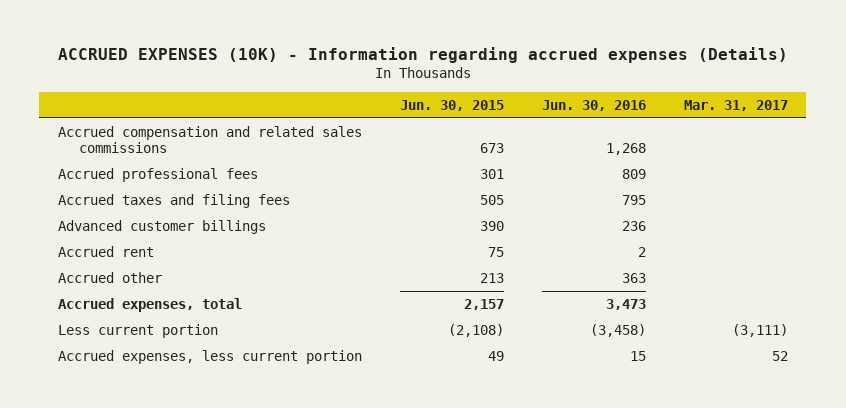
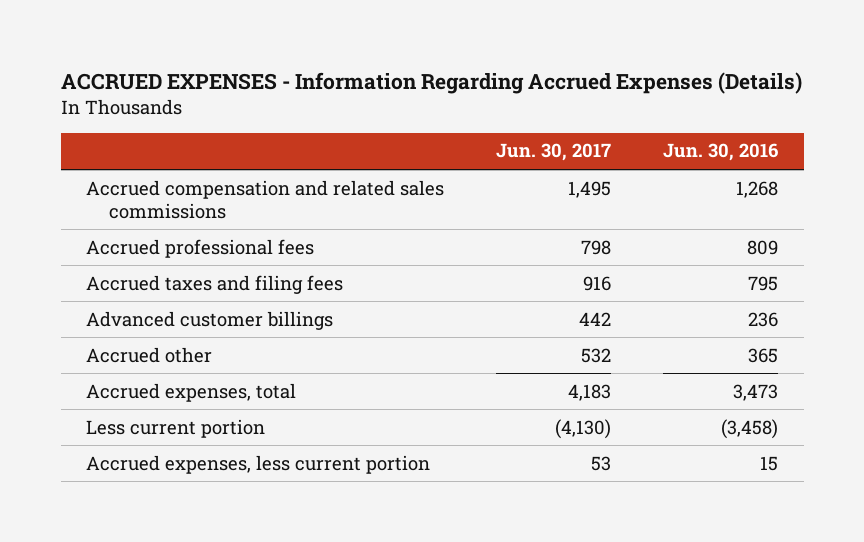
- ACCRUED EXPENSES (10K) - Information regarding accrued expenses (Details)
+ ACCRUED EXPENSES - Information Regarding Accrued Expenses (Details)
- | Jun. 30, 2015 | Jun. 30, 2016 | Mar. 31, 2017
+ | Jun. 30, 2017 | Jun. 30, 2016
- Accrued rent | 75 | 2 |
- Accrued other | 213 | 363 |
+ Accrued other | 532 | 365

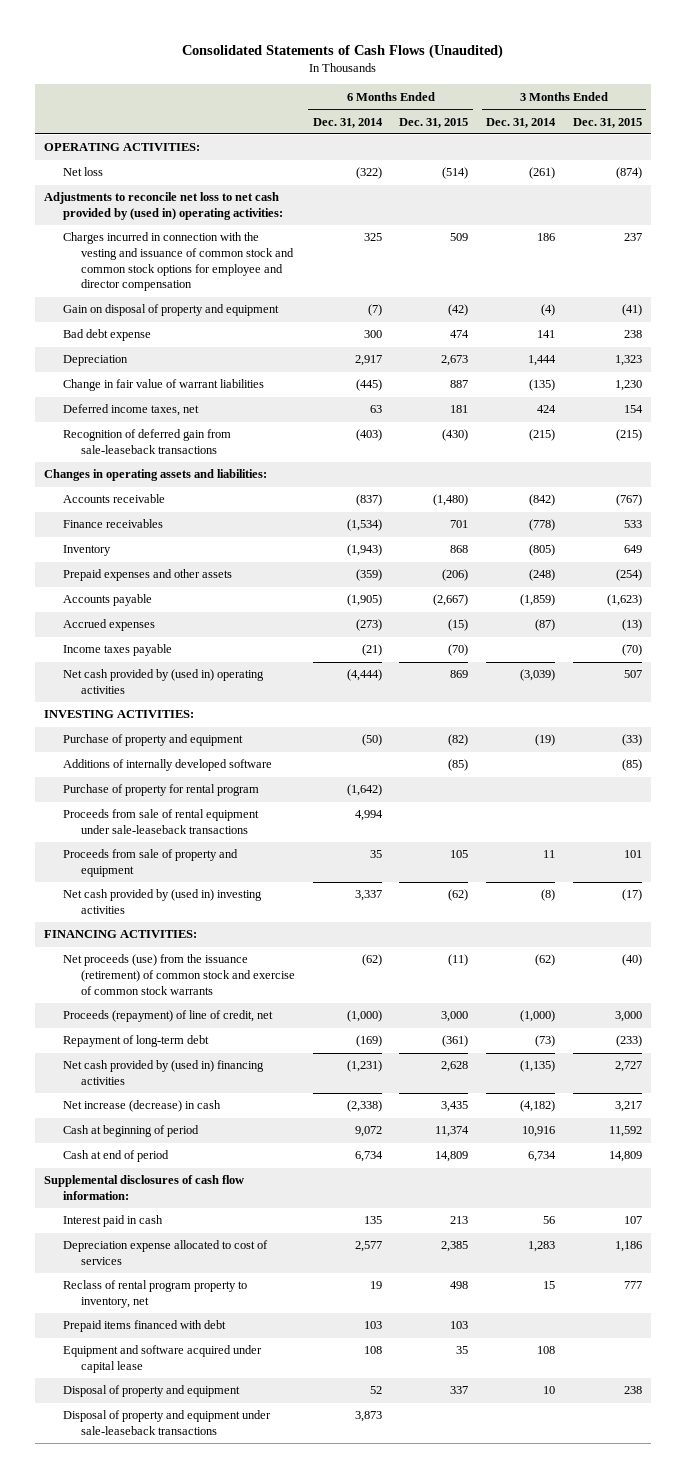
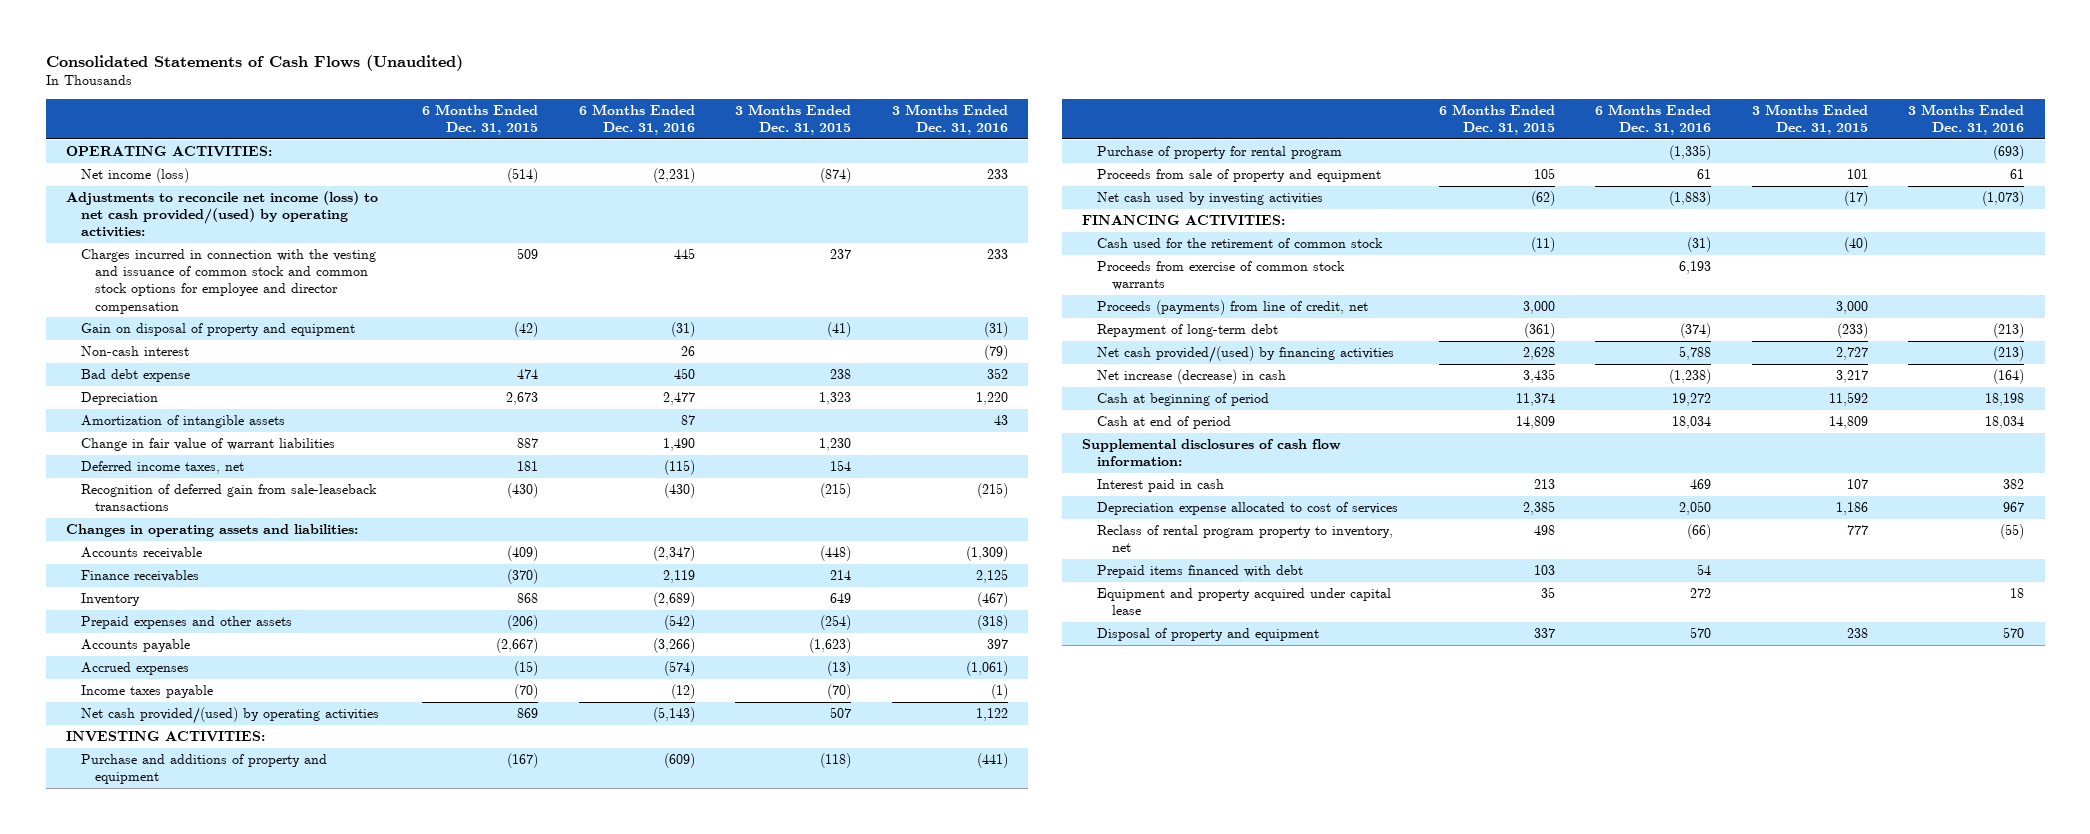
- | 6 Months Ended Dec. 31, 2014 | 6 Months Ended Dec. 31, 2015 | 3 Months Ended Dec. 31, 2014 | 3 Months Ended Dec. 31, 2015
+ | 6 Months Ended Dec. 31, 2015 | 6 Months Ended Dec. 31, 2016 | 3 Months Ended Dec. 31, 2015 | 3 Months Ended Dec. 31, 2016
- Net loss | (322) | (514) | (261) | (874)
- Adjustments to reconcile net loss to net cash provided by (used in) operating activities:
+ Net income (loss) | (514) | (2,231) | (874) | 233
+ Adjustments to reconcile net income (loss) to net cash provided/(used) by operating activities:
+ Non-cash interest | | 26 | | (79)
+ Amortization of intangible assets | | 87 | | 43
- Accounts receivable | (837) | (1,480) | (842) | (767)
- Finance receivables | (1,534) | 701 | (778) | 533
+ Accounts receivable | (409) | (2,347) | (448) | (1,309)
+ Finance receivables | (370) | 2,119 | 214 | 2,125
- Net cash provided by (used in) operating activities | (4,444) | 869 | (3,039) | 507
+ Net cash provided/(used) by operating activities | 869 | (5,143) | 507 | 1,122
- Purchase of property and equipment | (50) | (82) | (19) | (33)
- Additions of internally developed software | | (85) | | (85)
+ Purchase and additions of property and equipment | (167) | (609) | (118) | (441)
- Proceeds from sale of rental equipment under sale-leaseback transactions | 4,994 | | |
- Net cash provided by (used in) investing activities | 3,337 | (62) | (8) | (17)
+ Net cash used by investing activities | (62) | (1,883) | (17) | (1,073)
- Net proceeds (use) from the issuance (retirement) of common stock and exercise of common stock warrants | (62) | (11) | (62) | (40)
- Proceeds (repayment) of line of credit, net | (1,000) | 3,000 | (1,000) | 3,000
+ Cash used for the retirement of common stock | (11) | (31) | (40) |
+ Proceeds from exercise of common stock warrants | | 6,193 | |
+ Proceeds (payments) from line of credit, net | 3,000 | | 3,000 |
- Net cash provided by (used in) financing activities | (1,231) | 2,628 | (1,135) | 2,727
+ Net cash provided/(used) by financing activities | 2,628 | 5,788 | 2,727 | (213)
- Equipment and software acquired under capital lease | 108 | 35 | 108 |
+ Equipment and property acquired under capital lease | 35 | 272 | | 18
- Disposal of property and equipment under sale-leaseback transactions | 3,873 | | |

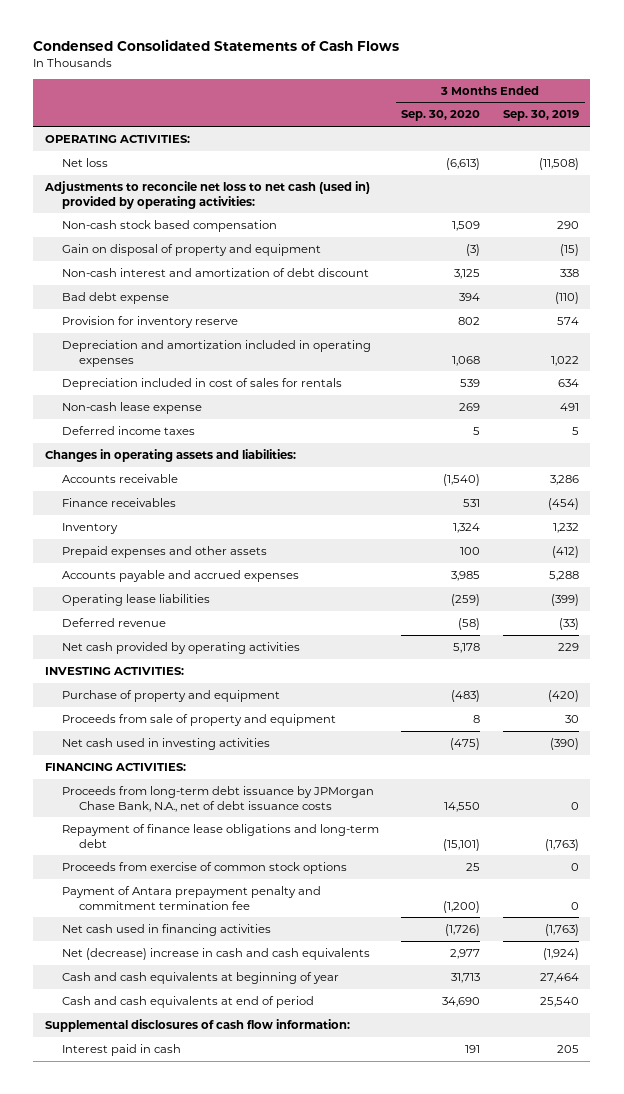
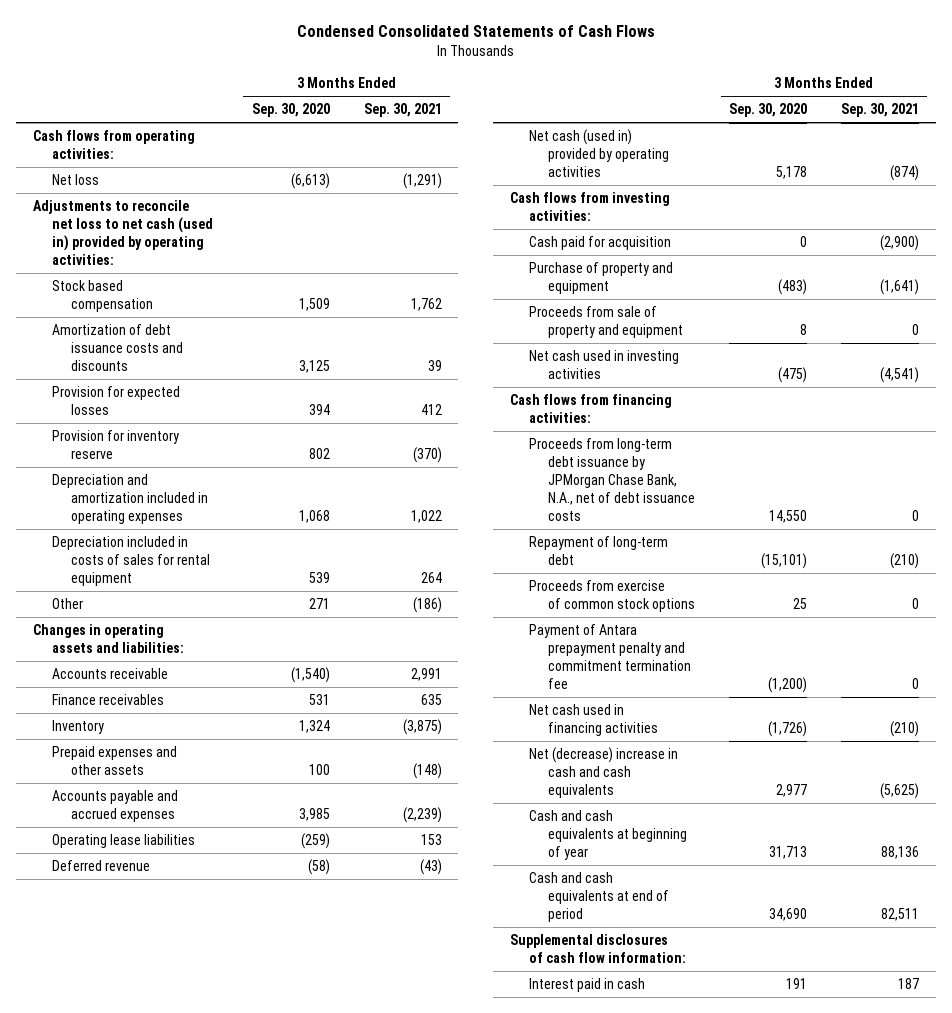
- | 3 Months Ended Sep. 30, 2020 | 3 Months Ended Sep. 30, 2019
+ | 3 Months Ended Sep. 30, 2020 | 3 Months Ended Sep. 30, 2021
- OPERATING ACTIVITIES:
+ Cash flows from operating activities:
- Non-cash stock based compensation | 1,509 | 290
- Gain on disposal of property and equipment | (3) | (15)
- Non-cash interest and amortization of debt discount | 3,125 | 338
- Bad debt expense | 394 | (110)
+ Stock based compensation | 1,509 | 1,762
+ Amortization of debt issuance costs and discounts | 3,125 | 39
+ Provision for expected losses | 394 | 412
- Depreciation included in cost of sales for rentals | 539 | 634
- Non-cash lease expense | 269 | 491
- Deferred income taxes | 5 | 5
+ Depreciation included in costs of sales for rental equipment | 539 | 264
+ Other | 271 | (186)
- Net cash provided by operating activities | 5,178 | 229
- INVESTING ACTIVITIES:
+ Net cash (used in) provided by operating activities | 5,178 | (874)
+ Cash flows from investing activities:
+ Cash paid for acquisition | 0 | (2,900)
- FINANCING ACTIVITIES:
+ Cash flows from financing activities:
- Repayment of finance lease obligations and long-term debt | (15,101) | (1,763)
+ Repayment of long-term debt | (15,101) | (210)

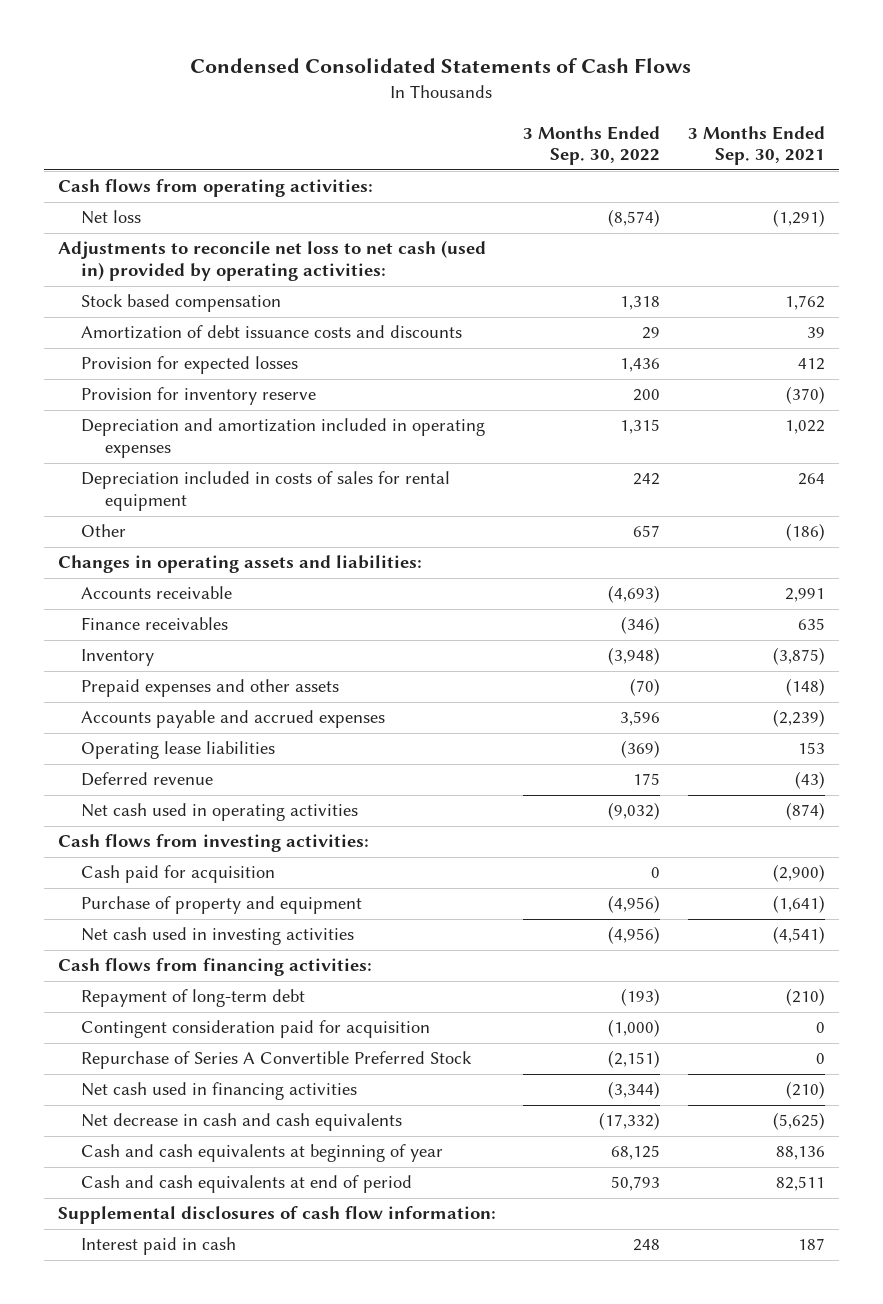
- | 3 Months Ended Sep. 30, 2020 | 3 Months Ended Sep. 30, 2021
+ | 3 Months Ended Sep. 30, 2022 | 3 Months Ended Sep. 30, 2021
- Net cash (used in) provided by operating activities | 5,178 | (874)
+ Net cash used in operating activities | (9,032) | (874)
- Proceeds from sale of property and equipment | 8 | 0
- Proceeds from long-term debt issuance by JPMorgan Chase Bank, N.A., net of debt issuance costs | 14,550 | 0
- Proceeds from exercise of common stock options | 25 | 0
- Payment of Antara prepayment penalty and commitment termination fee | (1,200) | 0
+ Contingent consideration paid for acquisition | (1,000) | 0
+ Repurchase of Series A Convertible Preferred Stock | (2,151) | 0
- Net (decrease) increase in cash and cash equivalents | 2,977 | (5,625)
+ Net decrease in cash and cash equivalents | (17,332) | (5,625)

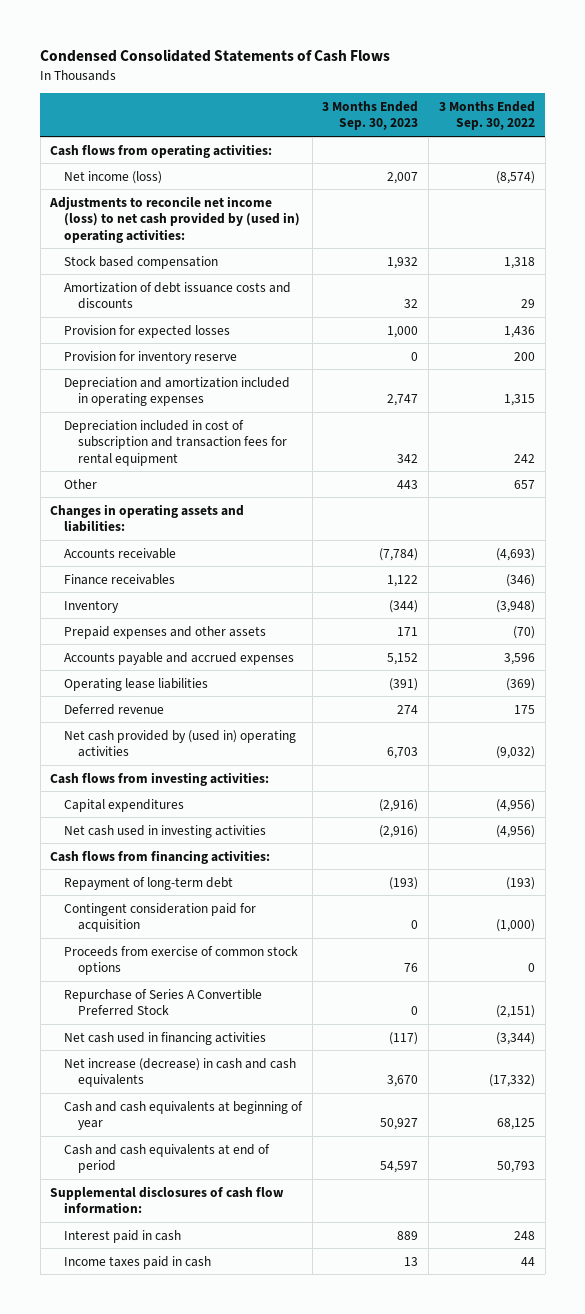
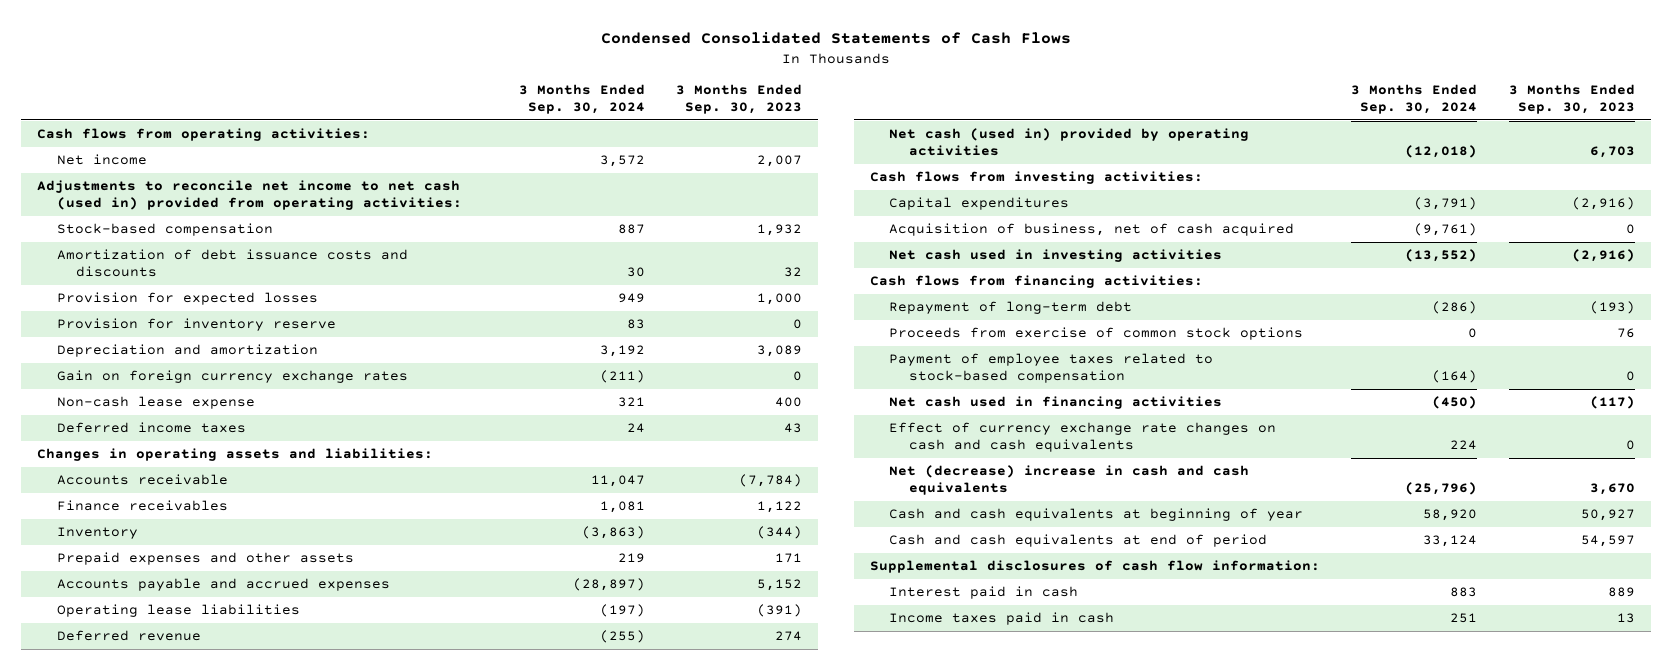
- | 3 Months Ended Sep. 30, 2023 | 3 Months Ended Sep. 30, 2022
+ | 3 Months Ended Sep. 30, 2024 | 3 Months Ended Sep. 30, 2023
- Net income (loss) | 2,007 | (8,574)
- Adjustments to reconcile net income (loss) to net cash provided by (used in) operating activities:
- Stock based compensation | 1,932 | 1,318
+ Net income | 3,572 | 2,007
+ Adjustments to reconcile net income to net cash (used in) provided from operating activities:
+ Stock-based compensation | 887 | 1,932
- Depreciation and amortization included in operating expenses | 2,747 | 1,315
- Depreciation included in cost of subscription and transaction fees for rental equipment | 342 | 242
- Other | 443 | 657
+ Depreciation and amortization | 3,192 | 3,089
+ Gain on foreign currency exchange rates | (211) | 0
+ Non-cash lease expense | 321 | 400
+ Deferred income taxes | 24 | 43
- Net cash provided by (used in) operating activities | 6,703 | (9,032)
+ Net cash (used in) provided by operating activities | (12,018) | 6,703
+ Acquisition of business, net of cash acquired | (9,761) | 0
- Contingent consideration paid for acquisition | 0 | (1,000)
- Repurchase of Series A Convertible Preferred Stock | 0 | (2,151)
+ Payment of employee taxes related to stock-based compensation | (164) | 0
- Net increase (decrease) in cash and cash equivalents | 3,670 | (17,332)
+ Effect of currency exchange rate changes on cash and cash equivalents | 224 | 0
+ Net (decrease) increase in cash and cash equivalents | (25,796) | 3,670

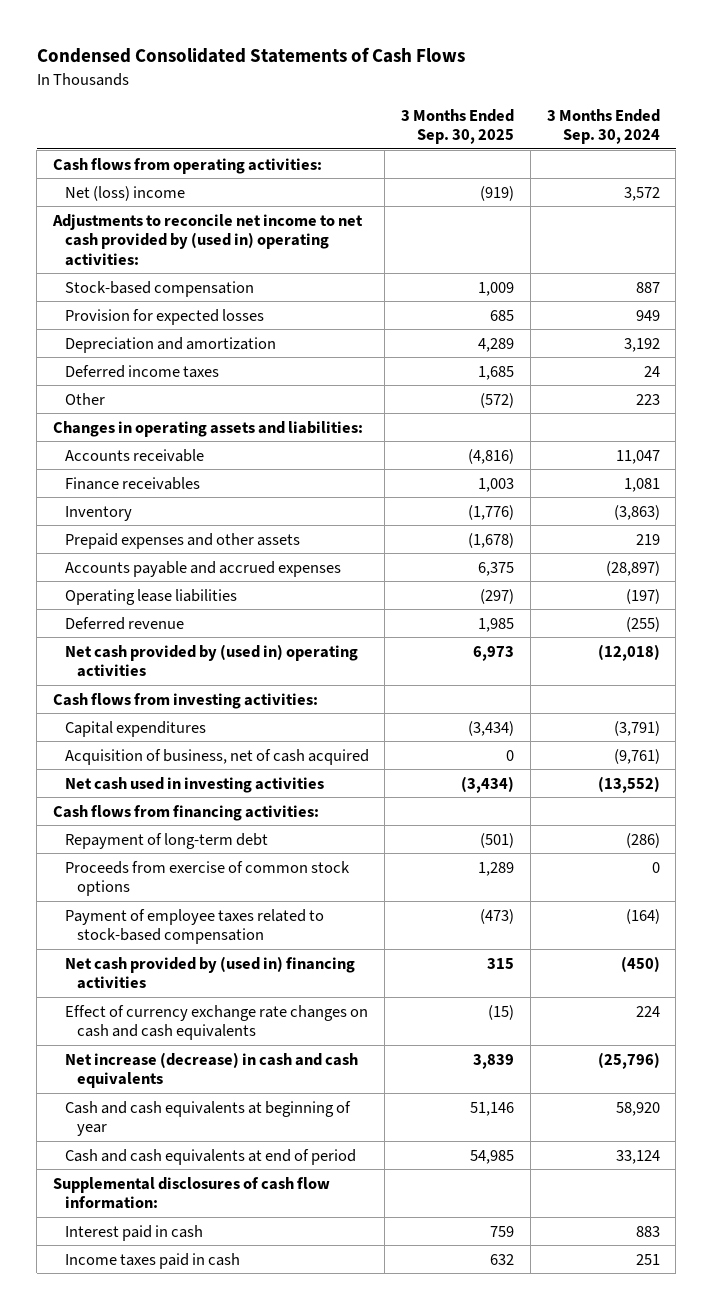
- | 3 Months Ended Sep. 30, 2024 | 3 Months Ended Sep. 30, 2023
+ | 3 Months Ended Sep. 30, 2025 | 3 Months Ended Sep. 30, 2024
- Net income | 3,572 | 2,007
- Adjustments to reconcile net income to net cash (used in) provided from operating activities:
+ Net (loss) income | (919) | 3,572
+ Adjustments to reconcile net income to net cash provided by (used in) operating activities:
- Amortization of debt issuance costs and discounts | 30 | 32
- Provision for inventory reserve | 83 | 0
- Gain on foreign currency exchange rates | (211) | 0
- Non-cash lease expense | 321 | 400
+ Other | (572) | 223
- Net cash (used in) provided by operating activities | (12,018) | 6,703
+ Net cash provided by (used in) operating activities | 6,973 | (12,018)
- Net cash used in financing activities | (450) | (117)
+ Net cash provided by (used in) financing activities | 315 | (450)
- Net (decrease) increase in cash and cash equivalents | (25,796) | 3,670
+ Net increase (decrease) in cash and cash equivalents | 3,839 | (25,796)

